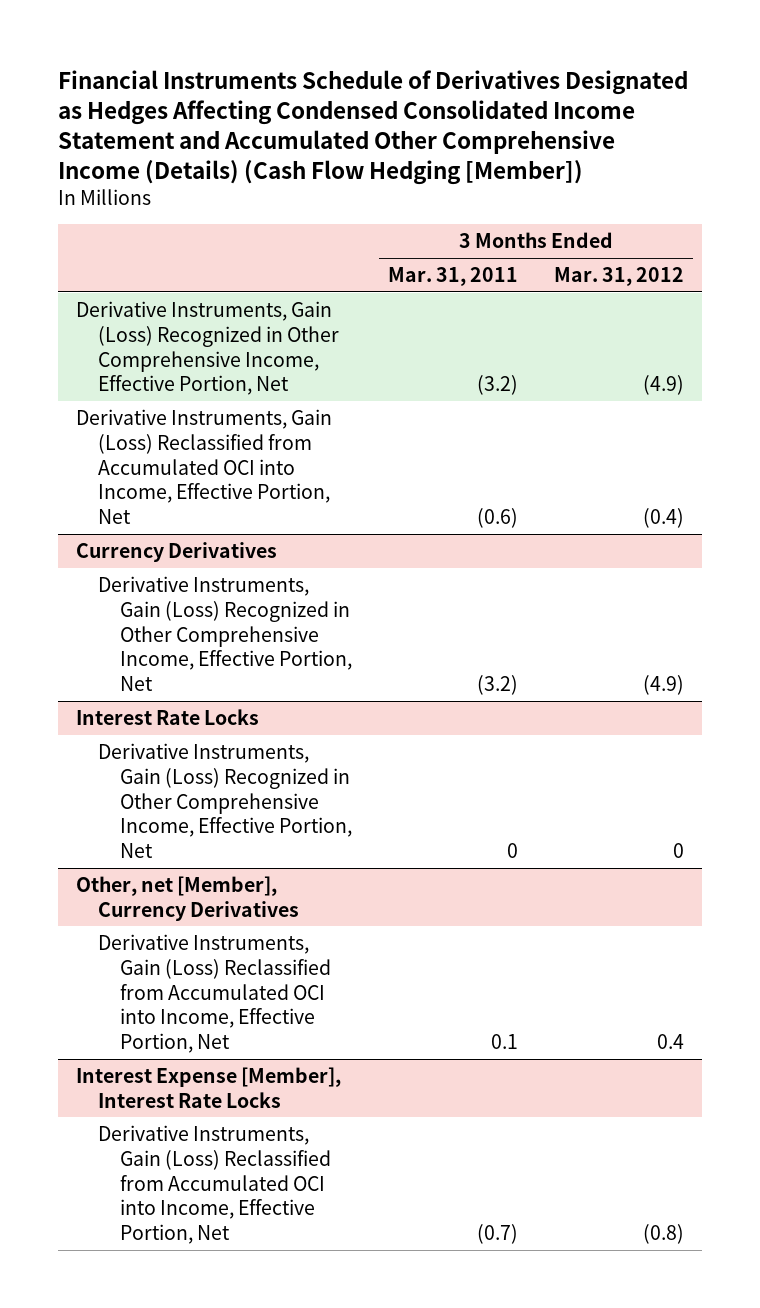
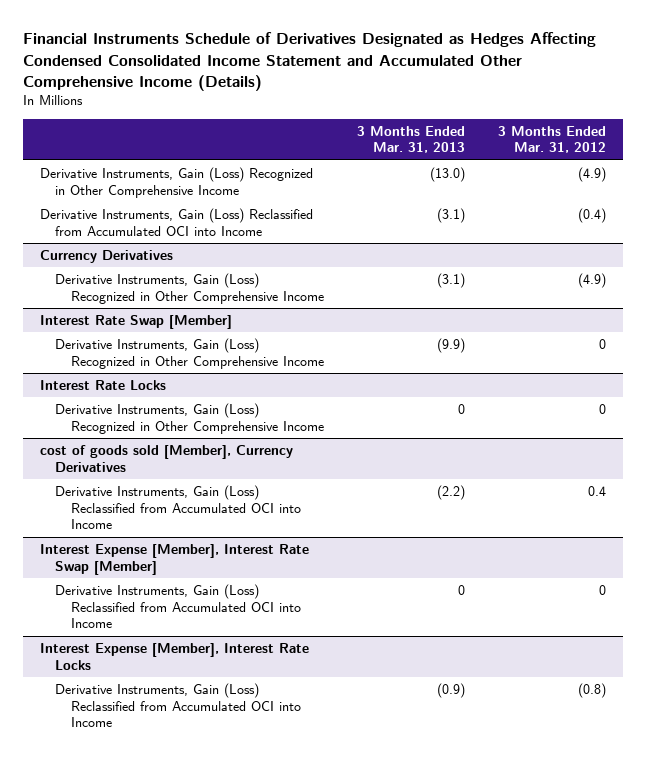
- Financial Instruments Schedule of Derivatives Designated as Hedges Affecting Condensed Consolidated Income Statement and Accumulated Other Comprehensive Income (Details) (Cash Flow Hedging [Member])
+ Financial Instruments Schedule of Derivatives Designated as Hedges Affecting Condensed Consolidated Income Statement and Accumulated Other Comprehensive Income (Details)
- | 3 Months Ended Mar. 31, 2011 | 3 Months Ended Mar. 31, 2012
+ | 3 Months Ended Mar. 31, 2013 | 3 Months Ended Mar. 31, 2012
- Derivative Instruments, Gain (Loss) Recognized in Other Comprehensive Income, Effective Portion, Net | (3.2) | (4.9)
- Derivative Instruments, Gain (Loss) Reclassified from Accumulated OCI into Income, Effective Portion, Net | (0.6) | (0.4)
+ Derivative Instruments, Gain (Loss) Recognized in Other Comprehensive Income | (13.0) | (4.9)
+ Derivative Instruments, Gain (Loss) Reclassified from Accumulated OCI into Income | (3.1) | (0.4)
@ Currency Derivatives
- Derivative Instruments, Gain (Loss) Recognized in Other Comprehensive Income, Effective Portion, Net | (3.2) | (4.9)
+ Derivative Instruments, Gain (Loss) Recognized in Other Comprehensive Income | (3.1) | (4.9)
+ Interest Rate Swap [Member]
+ Derivative Instruments, Gain (Loss) Recognized in Other Comprehensive Income | (9.9) | 0
@ Interest Rate Locks
- Derivative Instruments, Gain (Loss) Recognized in Other Comprehensive Income, Effective Portion, Net | 0 | 0
- Other, net [Member], Currency Derivatives
- Derivative Instruments, Gain (Loss) Reclassified from Accumulated OCI into Income, Effective Portion, Net | 0.1 | 0.4
@ Interest Rate Locks
+ Derivative Instruments, Gain (Loss) Recognized in Other Comprehensive Income | 0 | 0
+ cost of goods sold [Member], Currency Derivatives
+ Derivative Instruments, Gain (Loss) Reclassified from Accumulated OCI into Income | (2.2) | 0.4
+ Interest Expense [Member], Interest Rate Swap [Member]
+ Derivative Instruments, Gain (Loss) Reclassified from Accumulated OCI into Income | 0 | 0
@ Interest Expense [Member], Interest Rate Locks
- Derivative Instruments, Gain (Loss) Reclassified from Accumulated OCI into Income, Effective Portion, Net | (0.7) | (0.8)
+ Derivative Instruments, Gain (Loss) Reclassified from Accumulated OCI into Income | (0.9) | (0.8)

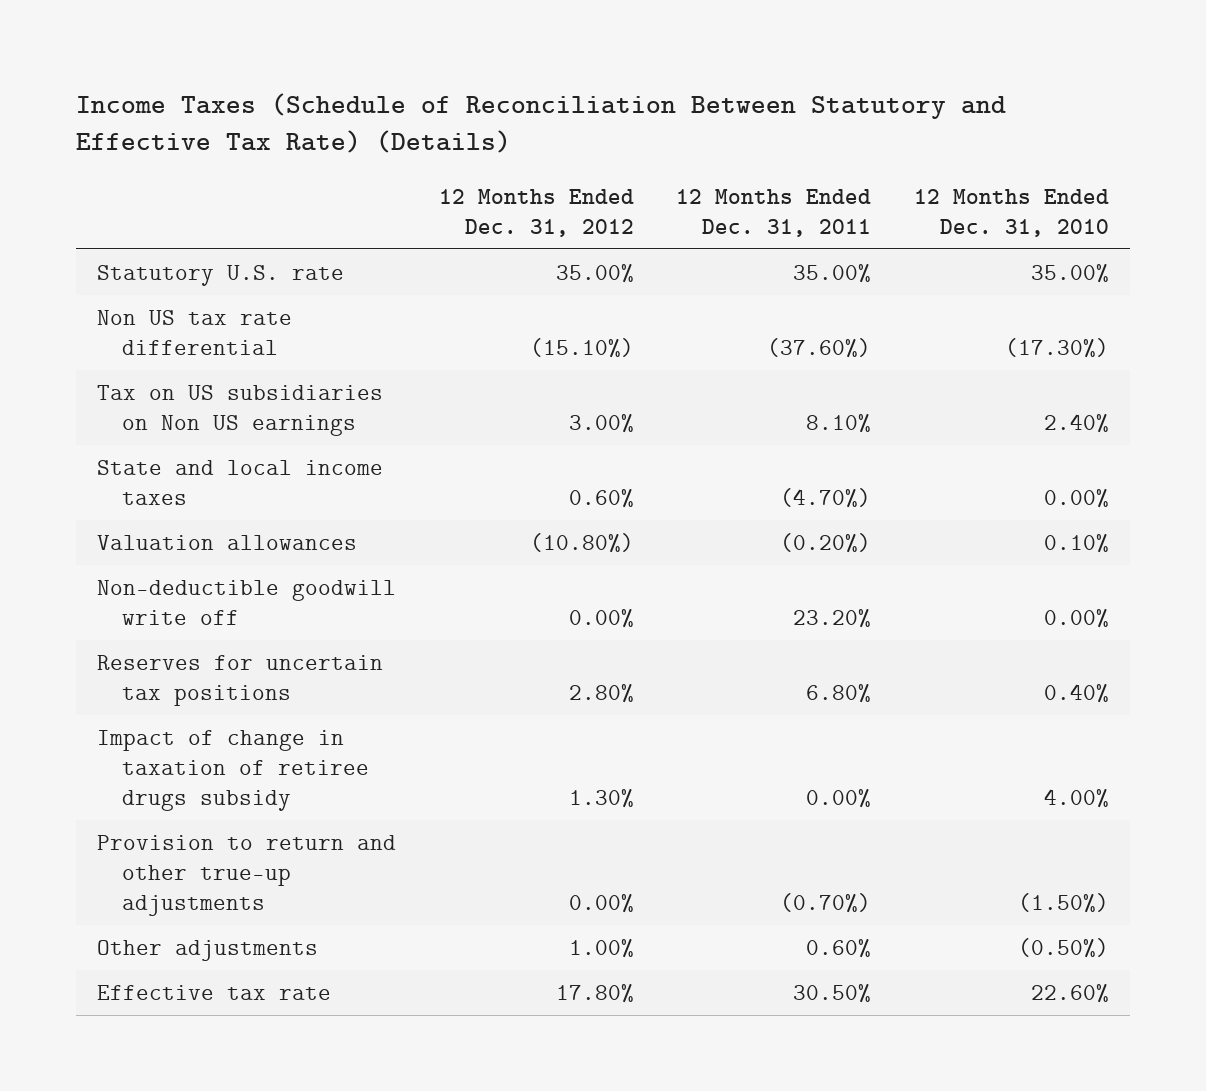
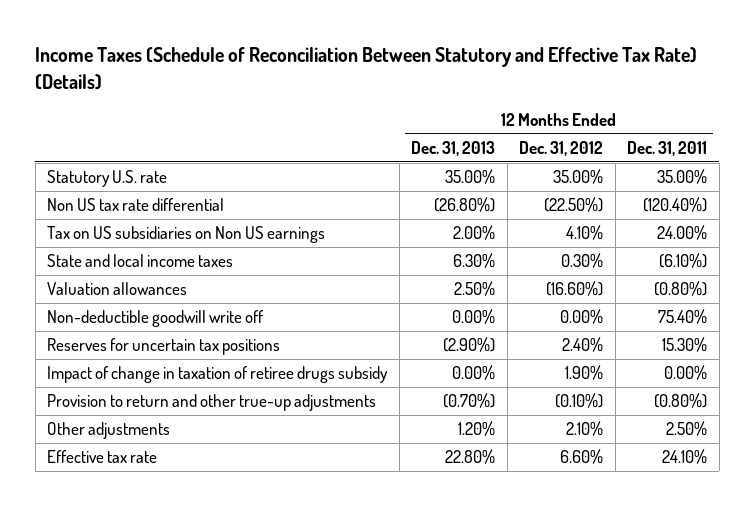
- | 12 Months Ended Dec. 31, 2012 | 12 Months Ended Dec. 31, 2011 | 12 Months Ended Dec. 31, 2010
+ | 12 Months Ended Dec. 31, 2013 | 12 Months Ended Dec. 31, 2012 | 12 Months Ended Dec. 31, 2011
- Non US tax rate differential | (15.10%) | (37.60%) | (17.30%)
- Tax on US subsidiaries on Non US earnings | 3.00% | 8.10% | 2.40%
- State and local income taxes | 0.60% | (4.70%) | 0.00%
- Valuation allowances | (10.80%) | (0.20%) | 0.10%
- Non-deductible goodwill write off | 0.00% | 23.20% | 0.00%
- Reserves for uncertain tax positions | 2.80% | 6.80% | 0.40%
- Impact of change in taxation of retiree drugs subsidy | 1.30% | 0.00% | 4.00%
- Provision to return and other true-up adjustments | 0.00% | (0.70%) | (1.50%)
- Other adjustments | 1.00% | 0.60% | (0.50%)
- Effective tax rate | 17.80% | 30.50% | 22.60%
+ Non US tax rate differential | (26.80%) | (22.50%) | (120.40%)
+ Tax on US subsidiaries on Non US earnings | 2.00% | 4.10% | 24.00%
+ State and local income taxes | 6.30% | 0.30% | (6.10%)
+ Valuation allowances | 2.50% | (16.60%) | (0.80%)
+ Non-deductible goodwill write off | 0.00% | 0.00% | 75.40%
+ Reserves for uncertain tax positions | (2.90%) | 2.40% | 15.30%
+ Impact of change in taxation of retiree drugs subsidy | 0.00% | 1.90% | 0.00%
+ Provision to return and other true-up adjustments | (0.70%) | (0.10%) | (0.80%)
+ Other adjustments | 1.20% | 2.10% | 2.50%
+ Effective tax rate | 22.80% | 6.60% | 24.10%

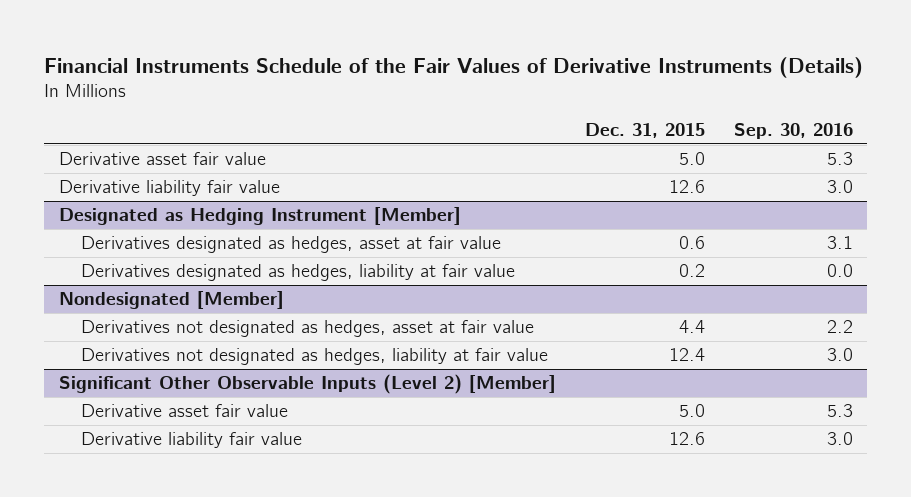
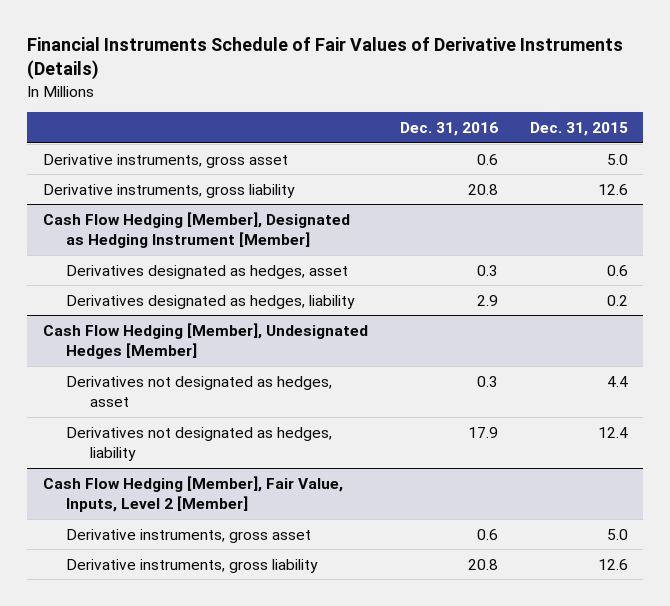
- Financial Instruments Schedule of the Fair Values of Derivative Instruments (Details)
+ Financial Instruments Schedule of Fair Values of Derivative Instruments (Details)
- | Dec. 31, 2015 | Sep. 30, 2016
+ | Dec. 31, 2016 | Dec. 31, 2015
- Derivative asset fair value | 5.0 | 5.3
- Derivative liability fair value | 12.6 | 3.0
- Designated as Hedging Instrument [Member]
- Derivatives designated as hedges, asset at fair value | 0.6 | 3.1
- Derivatives designated as hedges, liability at fair value | 0.2 | 0.0
- Nondesignated [Member]
- Derivatives not designated as hedges, asset at fair value | 4.4 | 2.2
- Derivatives not designated as hedges, liability at fair value | 12.4 | 3.0
- Significant Other Observable Inputs (Level 2) [Member]
- Derivative asset fair value | 5.0 | 5.3
- Derivative liability fair value | 12.6 | 3.0
+ Derivative instruments, gross asset | 0.6 | 5.0
+ Derivative instruments, gross liability | 20.8 | 12.6
+ Cash Flow Hedging [Member], Designated as Hedging Instrument [Member]
+ Derivatives designated as hedges, asset | 0.3 | 0.6
+ Derivatives designated as hedges, liability | 2.9 | 0.2
+ Cash Flow Hedging [Member], Undesignated Hedges [Member]
+ Derivatives not designated as hedges, asset | 0.3 | 4.4
+ Derivatives not designated as hedges, liability | 17.9 | 12.4
+ Cash Flow Hedging [Member], Fair Value, Inputs, Level 2 [Member]
+ Derivative instruments, gross asset | 0.6 | 5.0
+ Derivative instruments, gross liability | 20.8 | 12.6

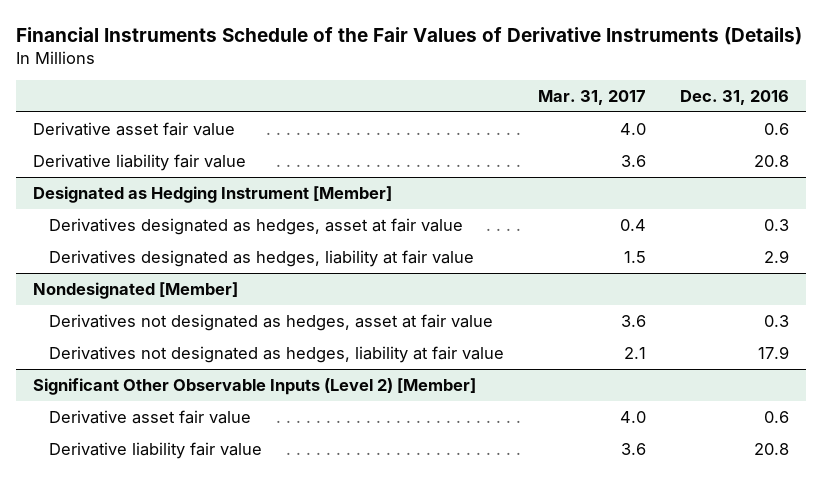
- Financial Instruments Schedule of Fair Values of Derivative Instruments (Details)
+ Financial Instruments Schedule of the Fair Values of Derivative Instruments (Details)
- | Dec. 31, 2016 | Dec. 31, 2015
+ | Mar. 31, 2017 | Dec. 31, 2016
- Derivative instruments, gross asset | 0.6 | 5.0
- Derivative instruments, gross liability | 20.8 | 12.6
- Cash Flow Hedging [Member], Designated as Hedging Instrument [Member]
- Derivatives designated as hedges, asset | 0.3 | 0.6
- Derivatives designated as hedges, liability | 2.9 | 0.2
- Cash Flow Hedging [Member], Undesignated Hedges [Member]
- Derivatives not designated as hedges, asset | 0.3 | 4.4
- Derivatives not designated as hedges, liability | 17.9 | 12.4
- Cash Flow Hedging [Member], Fair Value, Inputs, Level 2 [Member]
- Derivative instruments, gross asset | 0.6 | 5.0
- Derivative instruments, gross liability | 20.8 | 12.6
+ Derivative asset fair value | 4.0 | 0.6
+ Derivative liability fair value | 3.6 | 20.8
+ Designated as Hedging Instrument [Member]
+ Derivatives designated as hedges, asset at fair value | 0.4 | 0.3
+ Derivatives designated as hedges, liability at fair value | 1.5 | 2.9
+ Nondesignated [Member]
+ Derivatives not designated as hedges, asset at fair value | 3.6 | 0.3
+ Derivatives not designated as hedges, liability at fair value | 2.1 | 17.9
+ Significant Other Observable Inputs (Level 2) [Member]
+ Derivative asset fair value | 4.0 | 0.6
+ Derivative liability fair value | 3.6 | 20.8

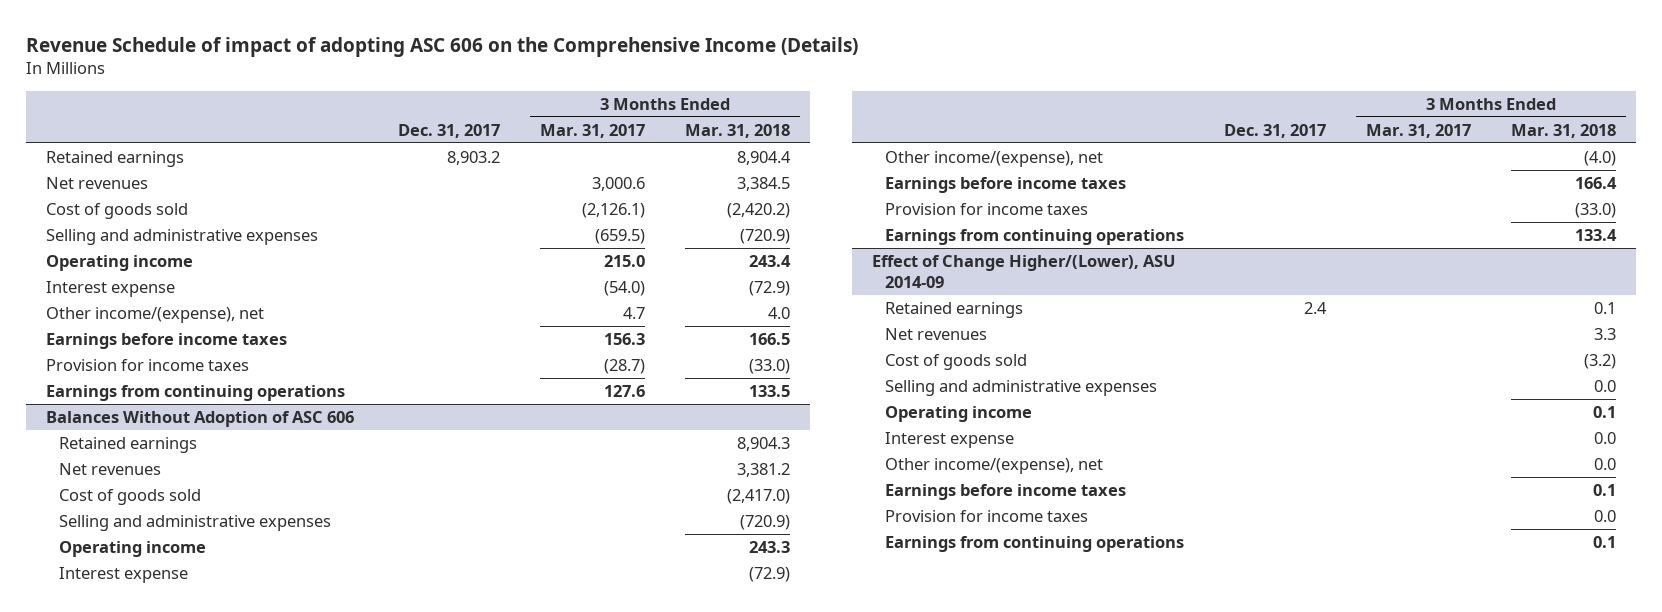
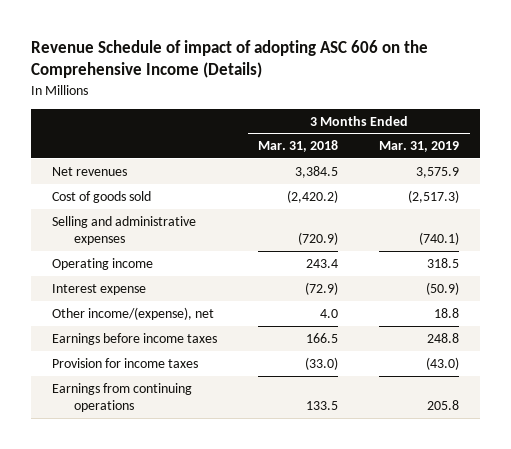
- | Dec. 31, 2017 | 3 Months Ended Mar. 31, 2017 | 3 Months Ended Mar. 31, 2018
+ | 3 Months Ended Mar. 31, 2018 | 3 Months Ended Mar. 31, 2019
- Retained earnings | 8,903.2 | | 8,904.4
- Balances Without Adoption of ASC 606
- Retained earnings | | | 8,904.3
- Net revenues | | | 3,381.2
- Cost of goods sold | | | (2,417.0)
- Selling and administrative expenses | | | (720.9)
- Operating income | | | 243.3
- Interest expense | | | (72.9)
- Other income/(expense), net | | | (4.0)
- Earnings before income taxes | | | 166.4
- Provision for income taxes | | | (33.0)
- Earnings from continuing operations | | | 133.4
- Effect of Change Higher/(Lower), ASU 2014-09
- Retained earnings | 2.4 | | 0.1
- Net revenues | | | 3.3
- Cost of goods sold | | | (3.2)
- Selling and administrative expenses | | | 0.0
- Operating income | | | 0.1
- Interest expense | | | 0.0
- Other income/(expense), net | | | 0.0
- Earnings before income taxes | | | 0.1
- Provision for income taxes | | | 0.0
- Earnings from continuing operations | | | 0.1

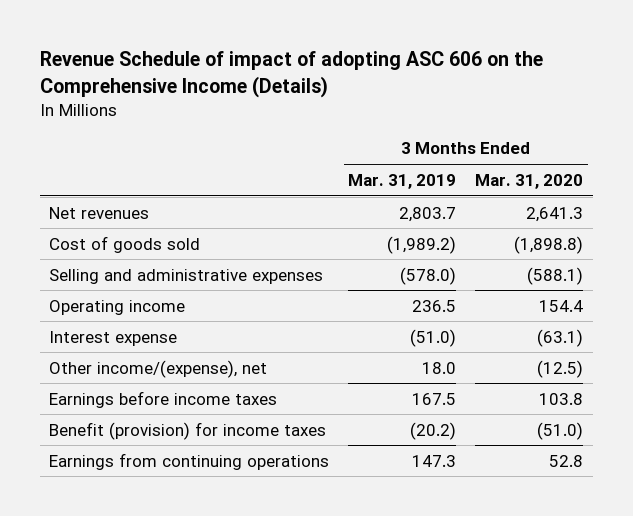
- | 3 Months Ended Mar. 31, 2018 | 3 Months Ended Mar. 31, 2019
+ | 3 Months Ended Mar. 31, 2019 | 3 Months Ended Mar. 31, 2020
- Net revenues | 3,384.5 | 3,575.9
- Cost of goods sold | (2,420.2) | (2,517.3)
- Selling and administrative expenses | (720.9) | (740.1)
- Operating income | 243.4 | 318.5
- Interest expense | (72.9) | (50.9)
- Other income/(expense), net | 4.0 | 18.8
- Earnings before income taxes | 166.5 | 248.8
- Provision for income taxes | (33.0) | (43.0)
- Earnings from continuing operations | 133.5 | 205.8
+ Net revenues | 2,803.7 | 2,641.3
+ Cost of goods sold | (1,989.2) | (1,898.8)
+ Selling and administrative expenses | (578.0) | (588.1)
+ Operating income | 236.5 | 154.4
+ Interest expense | (51.0) | (63.1)
+ Other income/(expense), net | 18.0 | (12.5)
+ Earnings before income taxes | 167.5 | 103.8
+ Benefit (provision) for income taxes | (20.2) | (51.0)
+ Earnings from continuing operations | 147.3 | 52.8

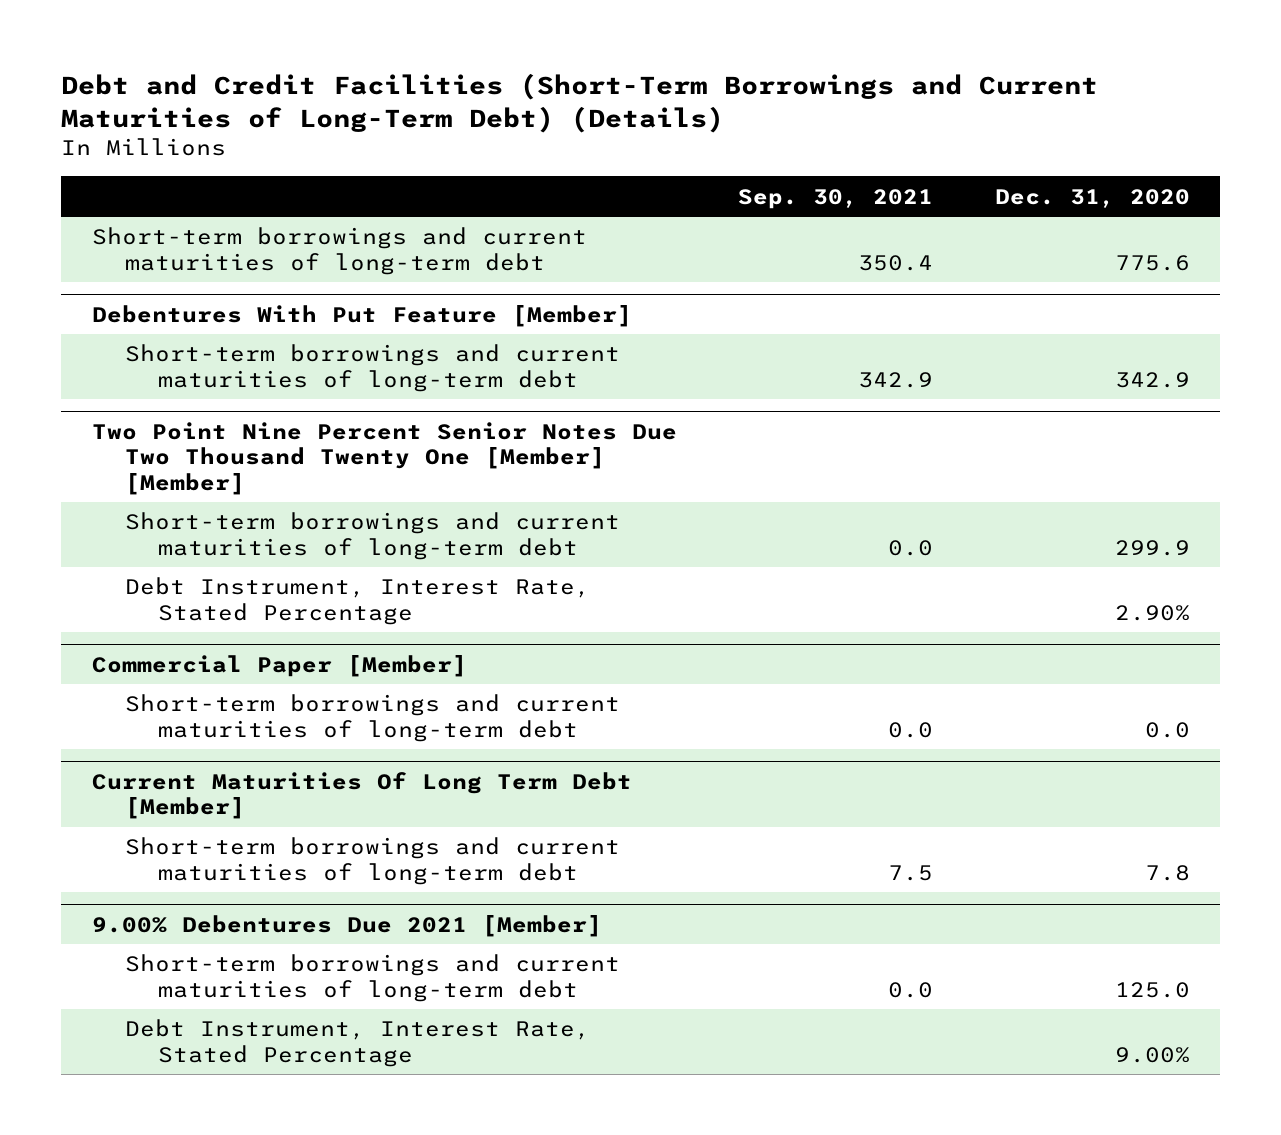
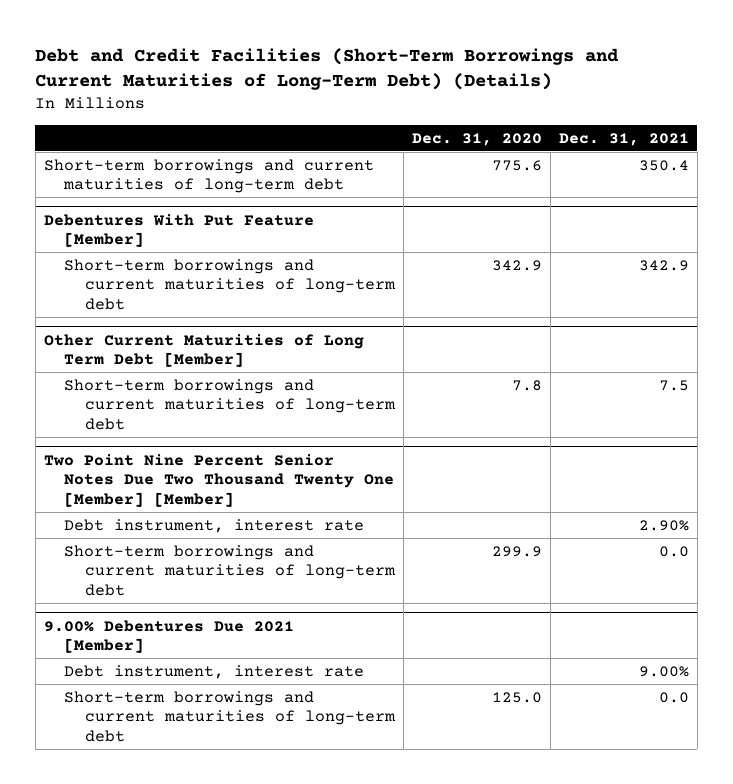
- | Sep. 30, 2021 | Dec. 31, 2020
+ | Dec. 31, 2020 | Dec. 31, 2021
+ Other Current Maturities of Long Term Debt [Member]
+ Short-term borrowings and current maturities of long-term debt | 7.8 | 7.5
@ Two Point Nine Percent Senior Notes Due Two Thousand Twenty One [Member] [Member]
+ Debt instrument, interest rate | | 2.90%
- Debt Instrument, Interest Rate, Stated Percentage | | 2.90%
- Commercial Paper [Member]
- Short-term borrowings and current maturities of long-term debt | 0.0 | 0.0
- Current Maturities Of Long Term Debt [Member]
- Short-term borrowings and current maturities of long-term debt | 7.5 | 7.8
@ 9.00% Debentures Due 2021 [Member]
+ Debt instrument, interest rate | | 9.00%
- Debt Instrument, Interest Rate, Stated Percentage | | 9.00%

